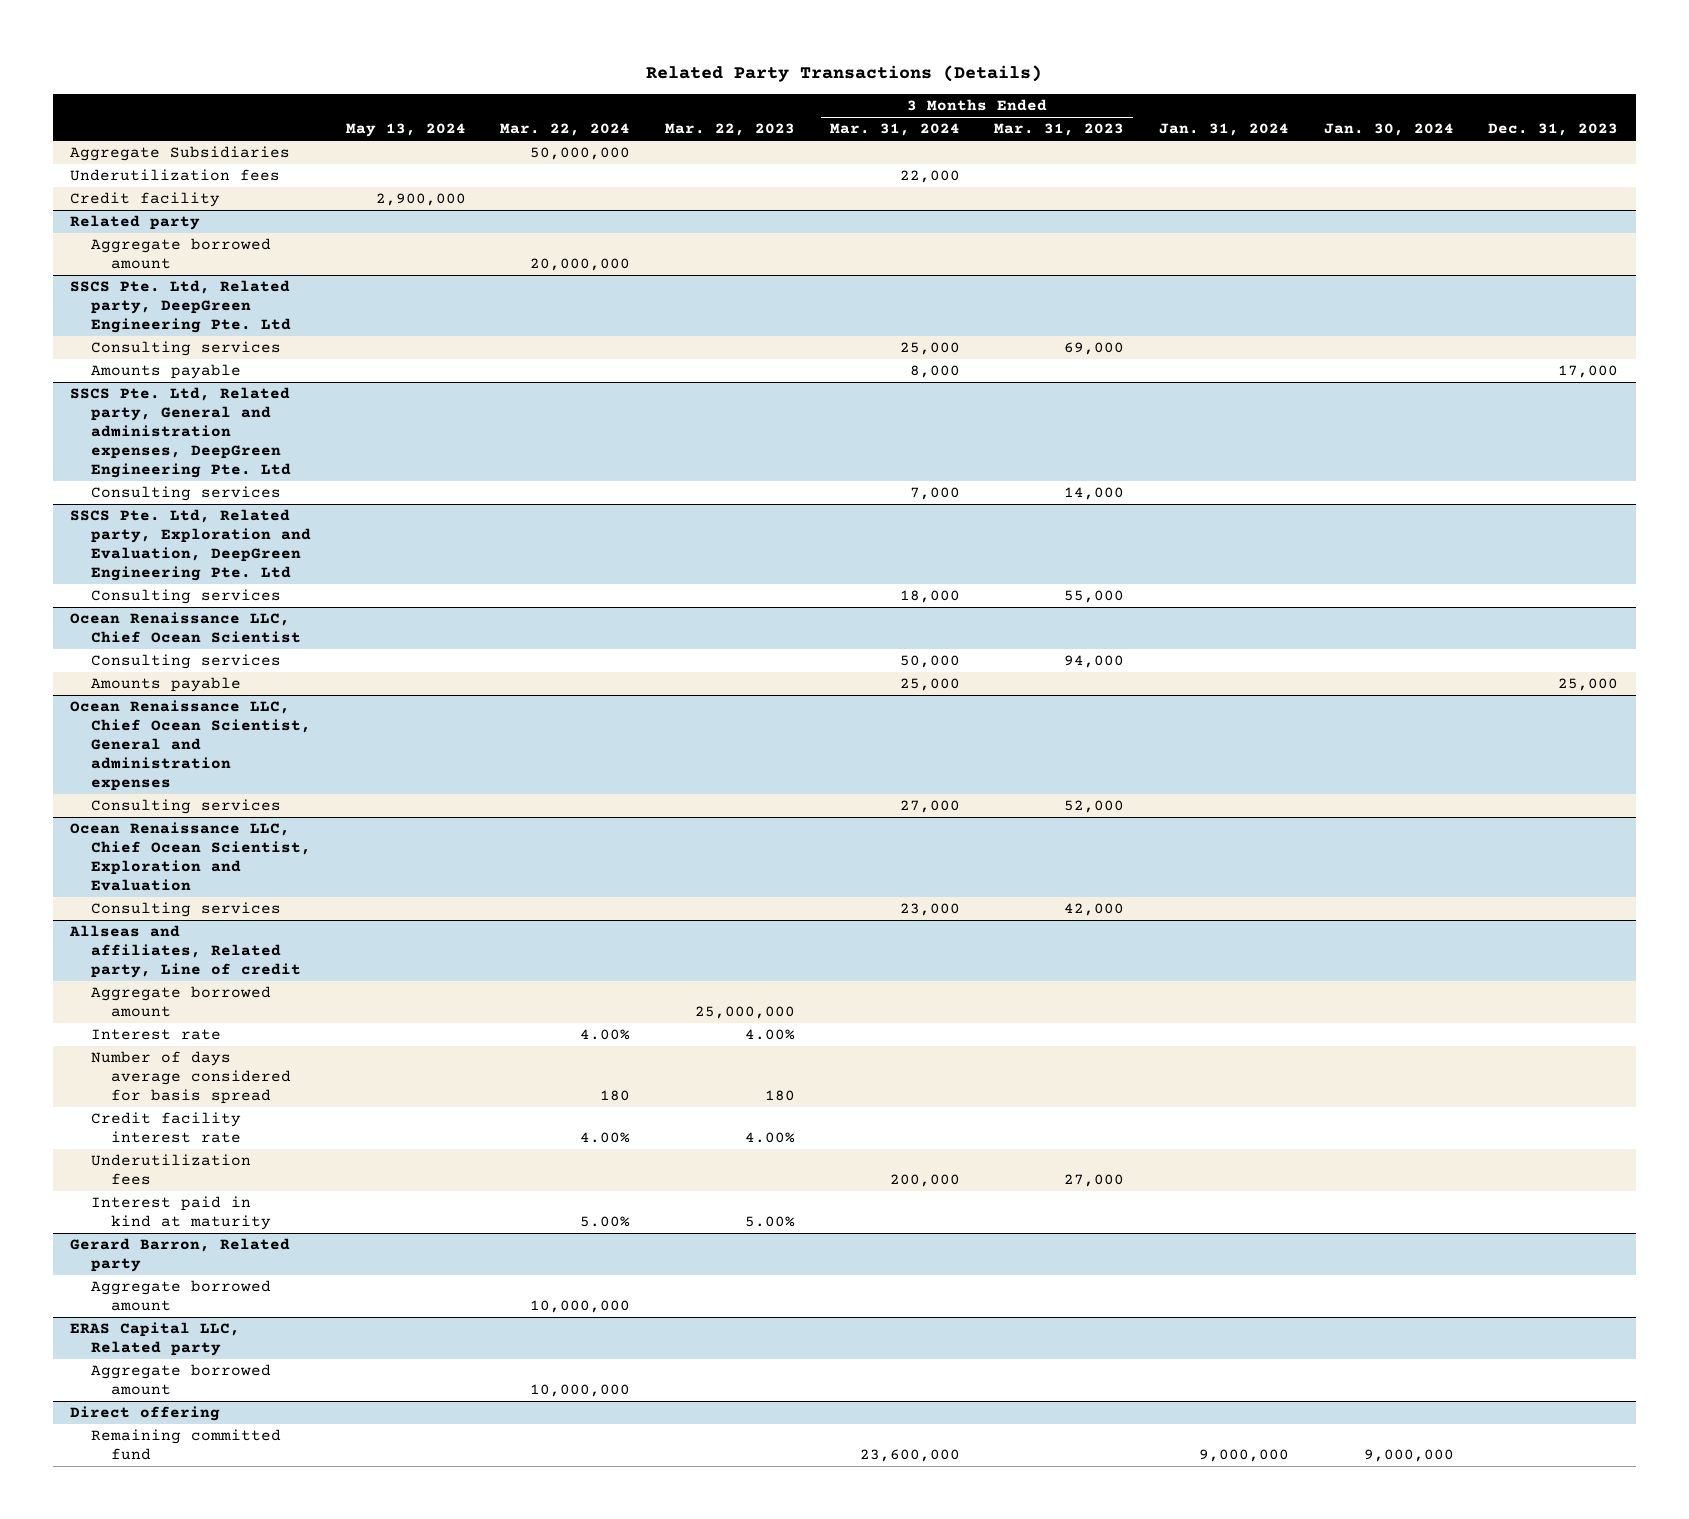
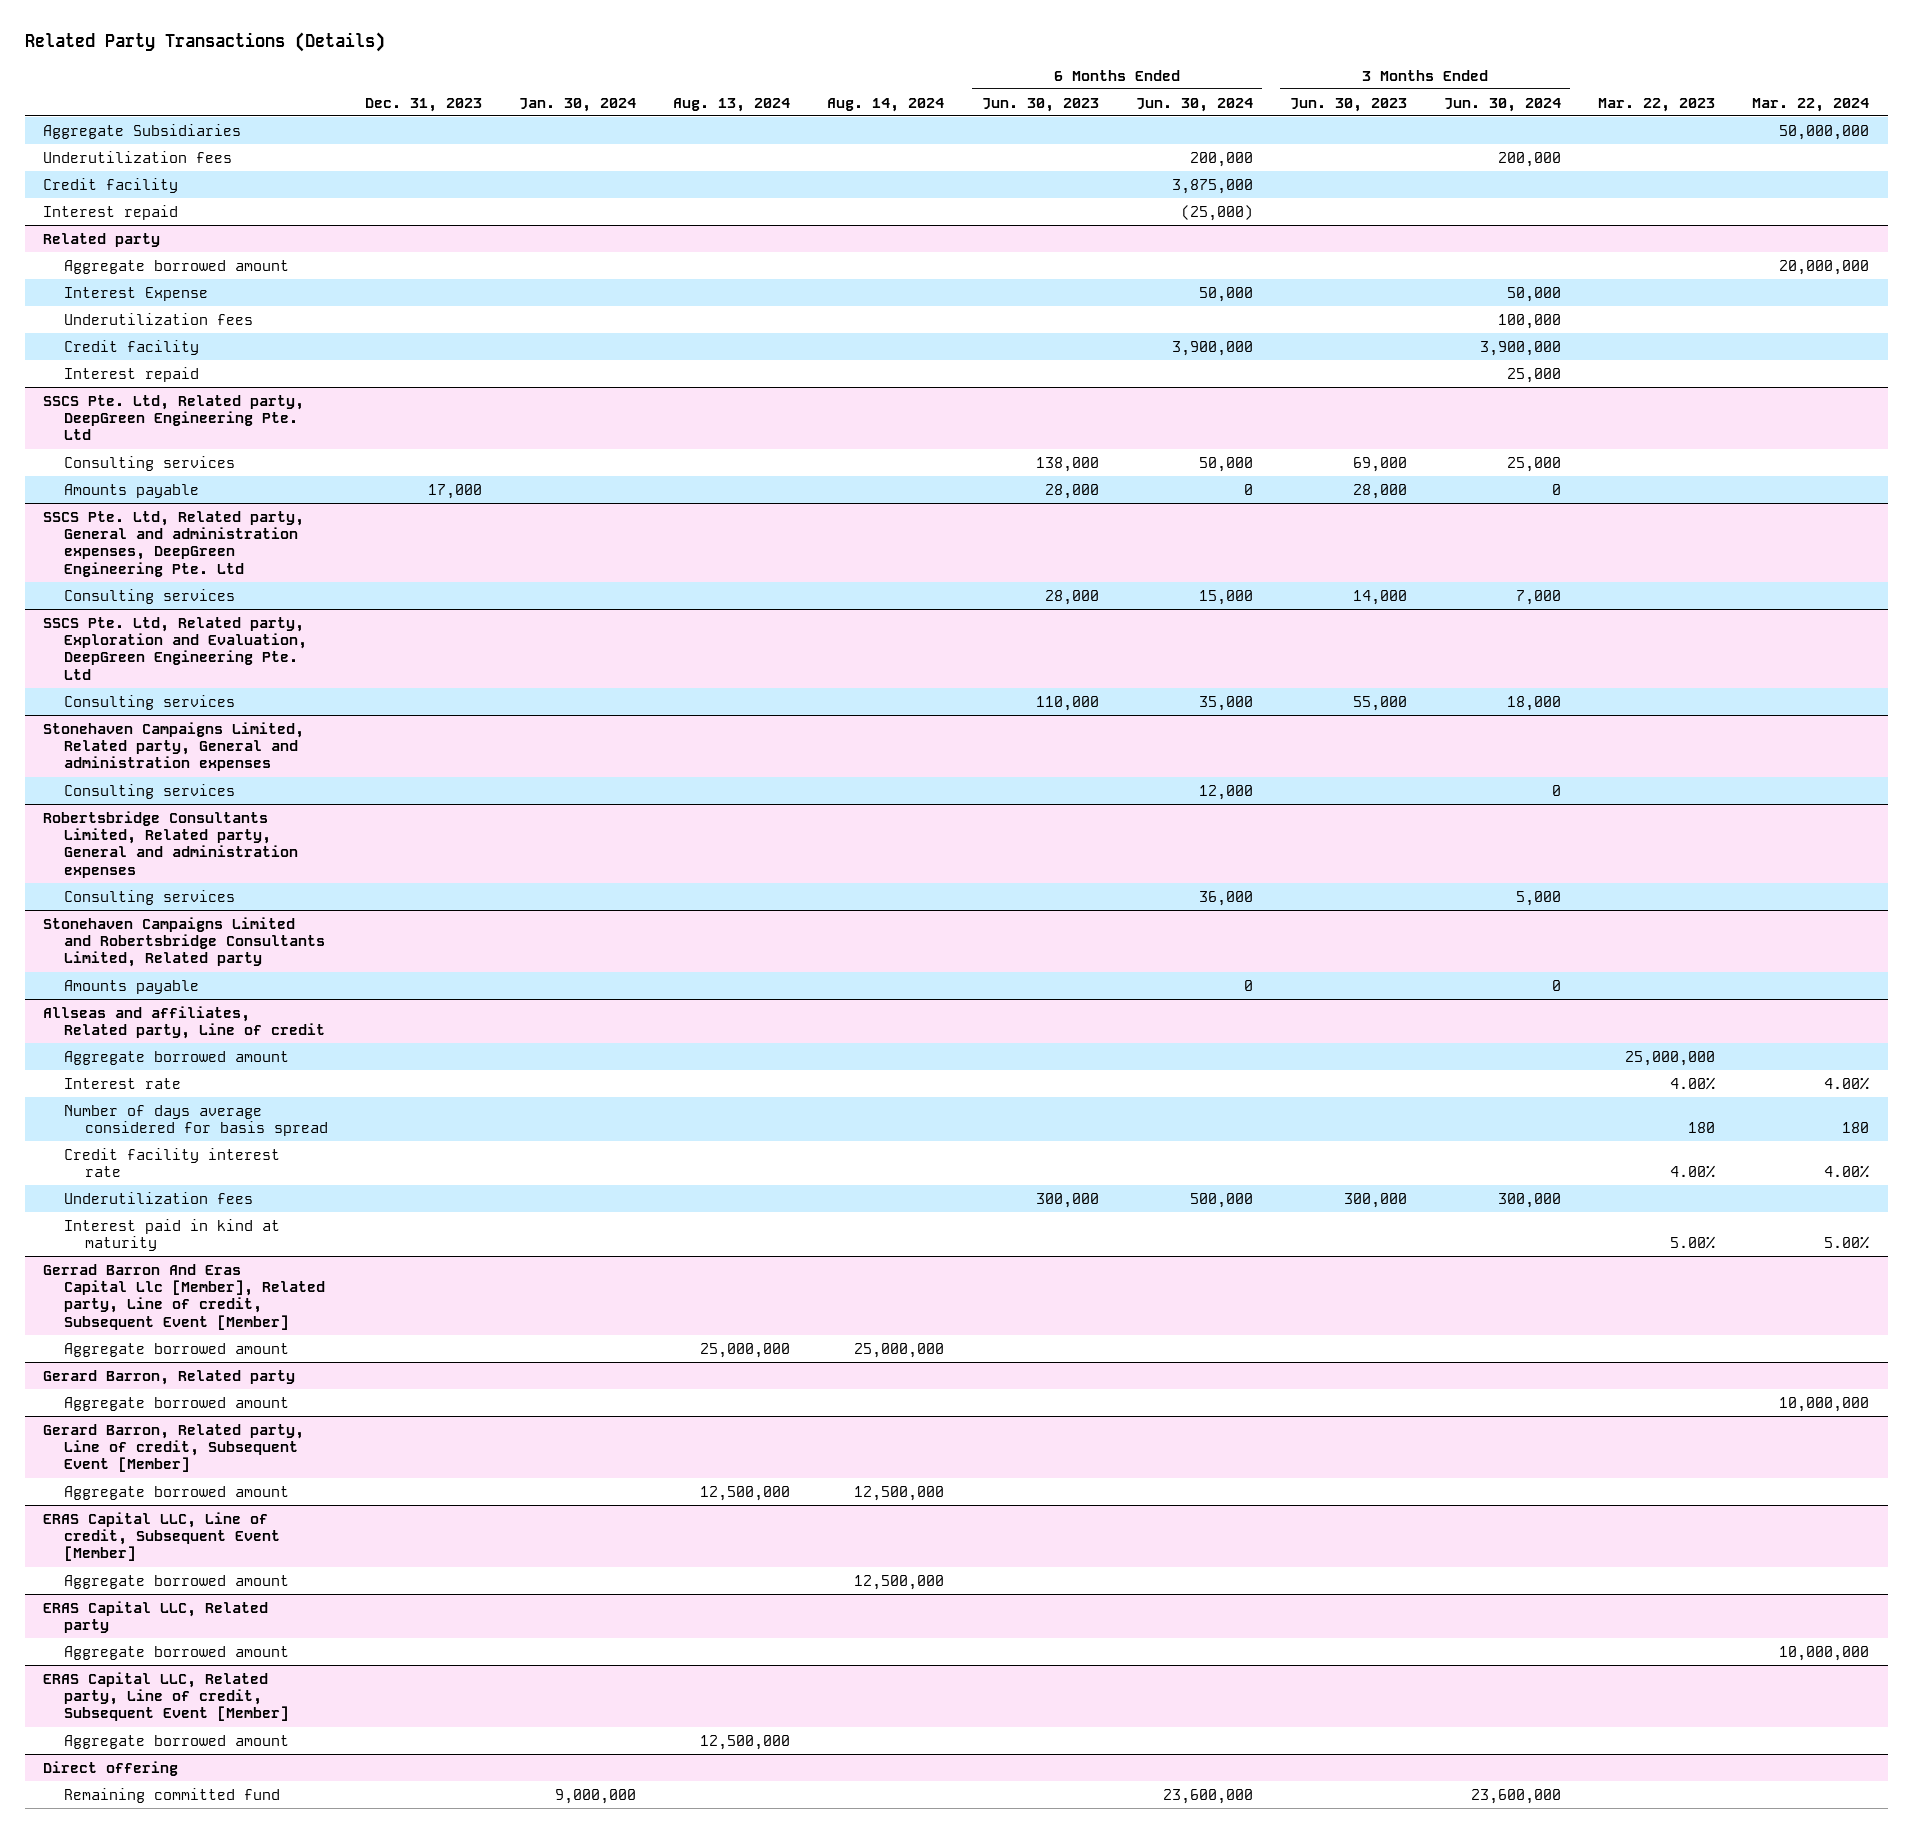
- | May 13, 2024 | Mar. 22, 2024 | Mar. 22, 2023 | 3 Months Ended Mar. 31, 2024 | 3 Months Ended Mar. 31, 2023 | Jan. 31, 2024 | Jan. 30, 2024 | Dec. 31, 2023
+ | Dec. 31, 2023 | Jan. 30, 2024 | Aug. 13, 2024 | Aug. 14, 2024 | 6 Months Ended Jun. 30, 2023 | 6 Months Ended Jun. 30, 2024 | 3 Months Ended Jun. 30, 2023 | 3 Months Ended Jun. 30, 2024 | Mar. 22, 2023 | Mar. 22, 2024
+ Interest repaid | | | | | | (25,000) | | | |
@ Related party
+ Interest Expense | | | | | | 50,000 | | 50,000 | |
+ Underutilization fees | | | | | | | | 100,000 | |
+ Credit facility | | | | | | 3,900,000 | | 3,900,000 | |
+ Interest repaid | | | | | | | | 25,000 | |
- Ocean Renaissance LLC, Chief Ocean Scientist
- Consulting services | | | | 50,000 | 94,000 | | |
- Amounts payable | | | | 25,000 | | | | 25,000
- Ocean Renaissance LLC, Chief Ocean Scientist, General and administration expenses
- Consulting services | | | | 27,000 | 52,000 | | |
- Ocean Renaissance LLC, Chief Ocean Scientist, Exploration and Evaluation
- Consulting services | | | | 23,000 | 42,000 | | |
+ Stonehaven Campaigns Limited, Related party, General and administration expenses
+ Consulting services | | | | | | 12,000 | | 0 | |
+ Robertsbridge Consultants Limited, Related party, General and administration expenses
+ Consulting services | | | | | | 36,000 | | 5,000 | |
+ Stonehaven Campaigns Limited and Robertsbridge Consultants Limited, Related party
+ Amounts payable | | | | | | 0 | | 0 | |
+ Gerrad Barron And Eras Capital Llc [Member], Related party, Line of credit, Subsequent Event [Member]
+ Aggregate borrowed amount | | | 25,000,000 | 25,000,000 | | | | | |
+ Gerard Barron, Related party, Line of credit, Subsequent Event [Member]
+ Aggregate borrowed amount | | | 12,500,000 | 12,500,000 | | | | | |
+ ERAS Capital LLC, Line of credit, Subsequent Event [Member]
+ Aggregate borrowed amount | | | | 12,500,000 | | | | | |
+ ERAS Capital LLC, Related party, Line of credit, Subsequent Event [Member]
+ Aggregate borrowed amount | | | 12,500,000 | | | | | | |

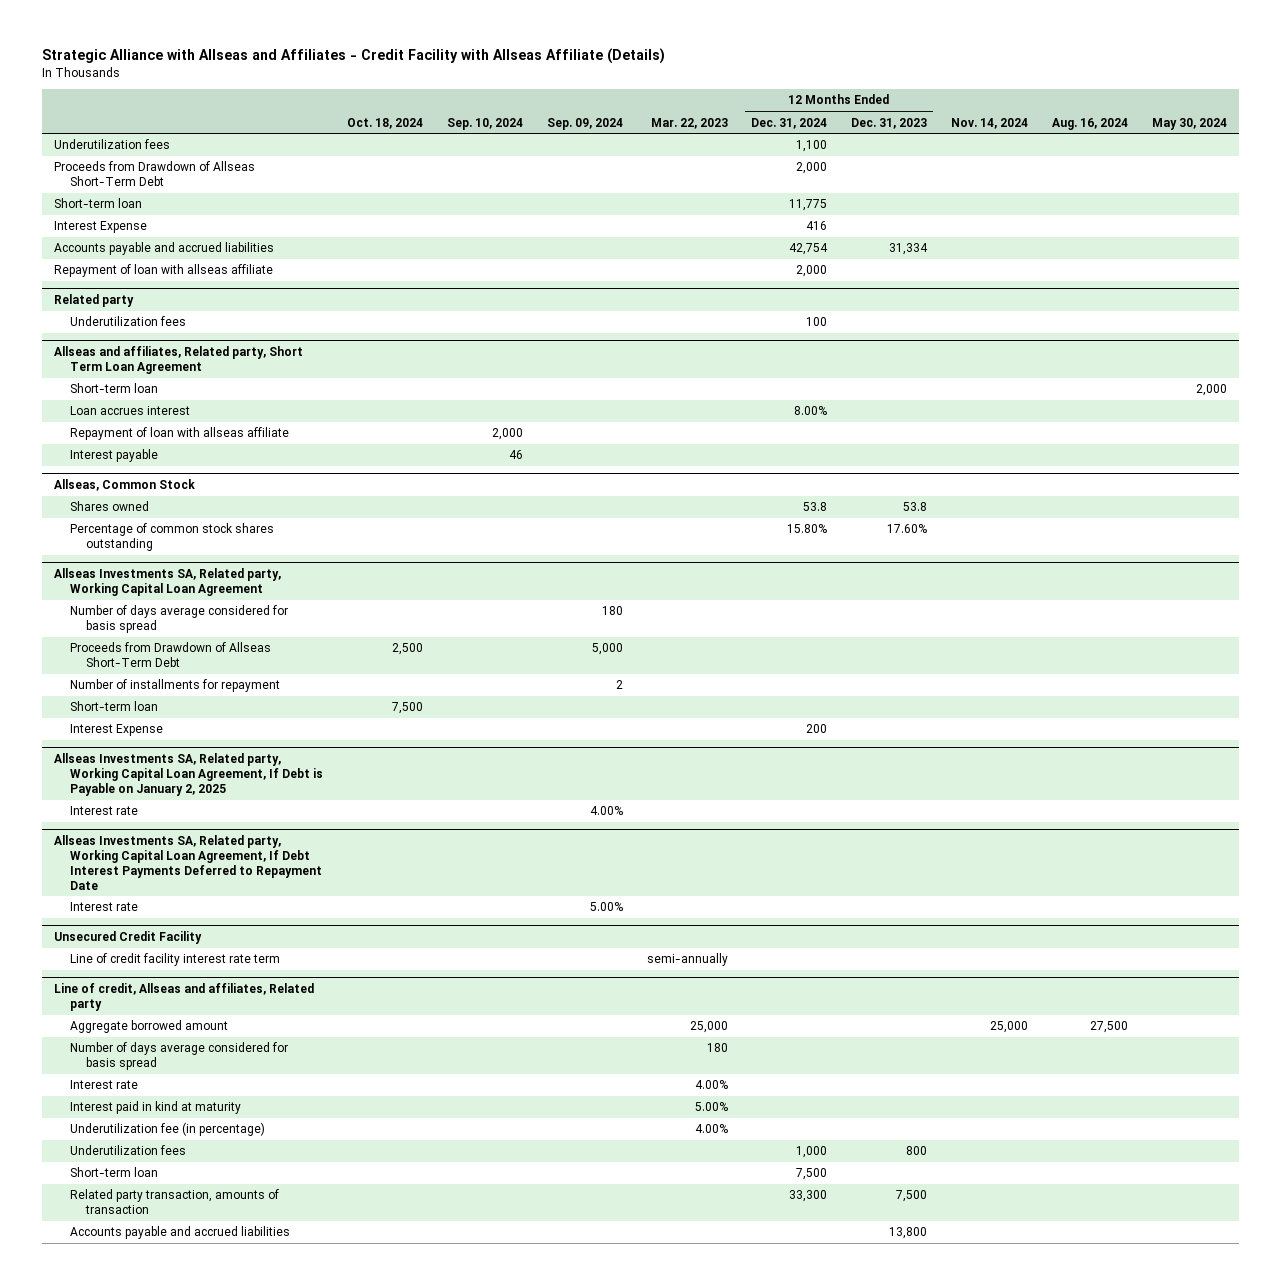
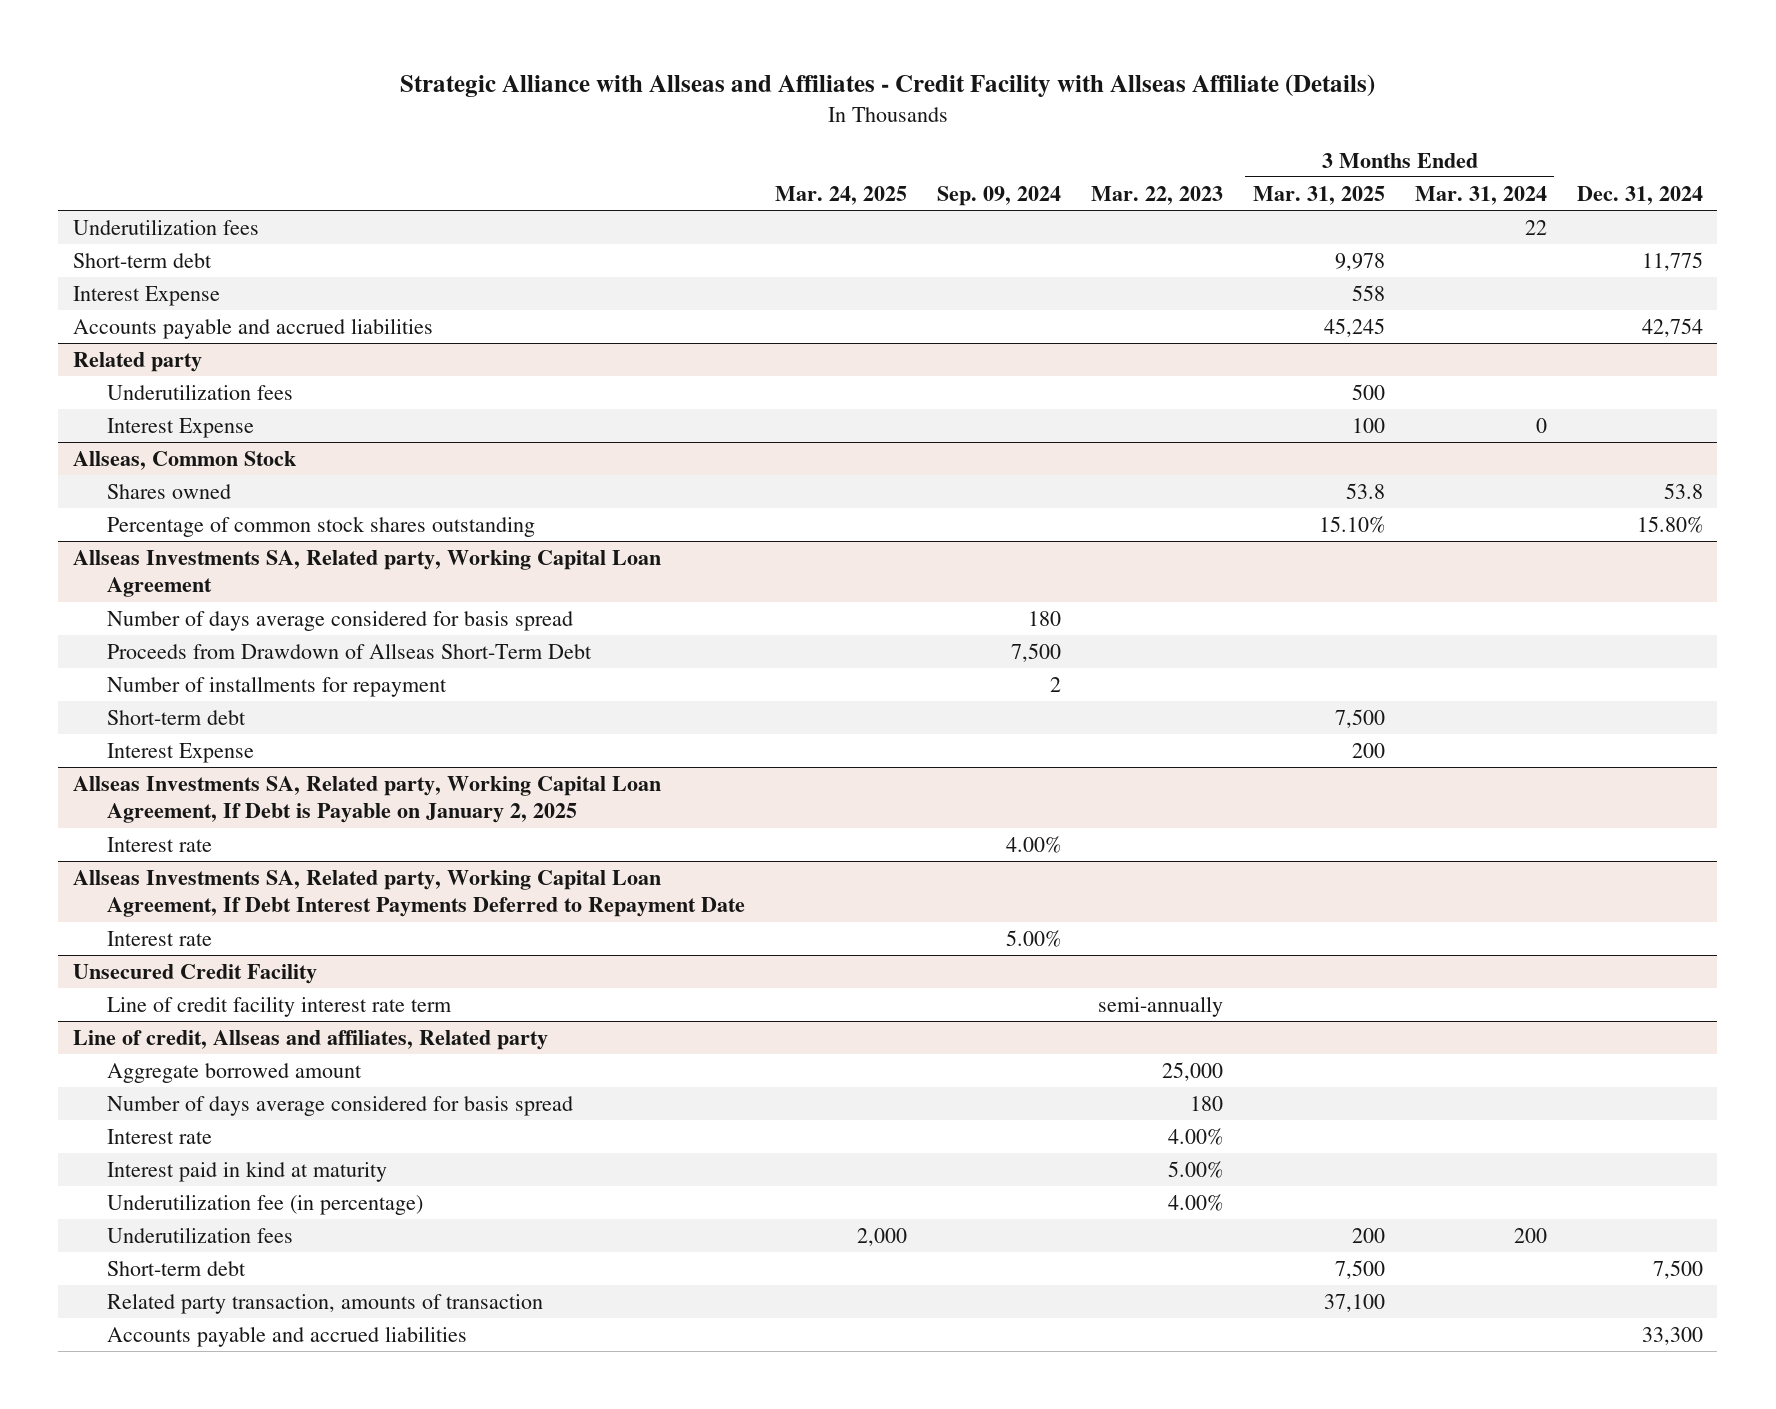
- | Oct. 18, 2024 | Sep. 10, 2024 | Sep. 09, 2024 | Mar. 22, 2023 | 12 Months Ended Dec. 31, 2024 | 12 Months Ended Dec. 31, 2023 | Nov. 14, 2024 | Aug. 16, 2024 | May 30, 2024
+ | Mar. 24, 2025 | Sep. 09, 2024 | Mar. 22, 2023 | 3 Months Ended Mar. 31, 2025 | 3 Months Ended Mar. 31, 2024 | Dec. 31, 2024
- Proceeds from Drawdown of Allseas Short-Term Debt | | | | | 2,000 | | | |
- Short-term loan | | | | | 11,775 | | | |
+ Short-term debt | | | | 9,978 | | 11,775
- Repayment of loan with allseas affiliate | | | | | 2,000 | | | |
- Allseas and affiliates, Related party, Short Term Loan Agreement
- Short-term loan | | | | | | | | | 2,000
- Loan accrues interest | | | | | 8.00% | | | |
- Repayment of loan with allseas affiliate | | 2,000 | | | | | | |
- Interest payable | | 46 | | | | | | |
@ Related party
+ Interest Expense | | | | 100 | 0 |
@ Allseas Investments SA, Related party, Working Capital Loan Agreement
- Proceeds from Drawdown of Allseas Short-Term Debt | 2,500 | | 5,000 | | | | | |
+ Proceeds from Drawdown of Allseas Short-Term Debt | | 7,500 | | | |
- Short-term loan | 7,500 | | | | | | | |
+ Short-term debt | | | | 7,500 | |
@ Line of credit, Allseas and affiliates, Related party
- Short-term loan | | | | | 7,500 | | | |
+ Short-term debt | | | | 7,500 | | 7,500

